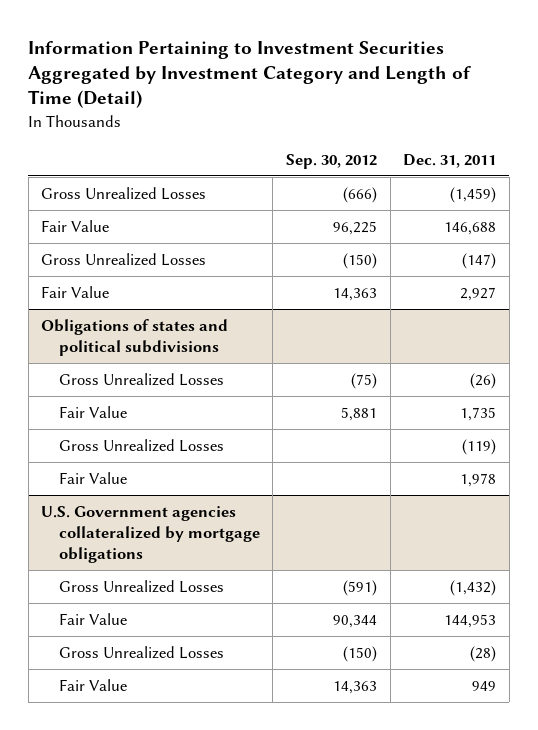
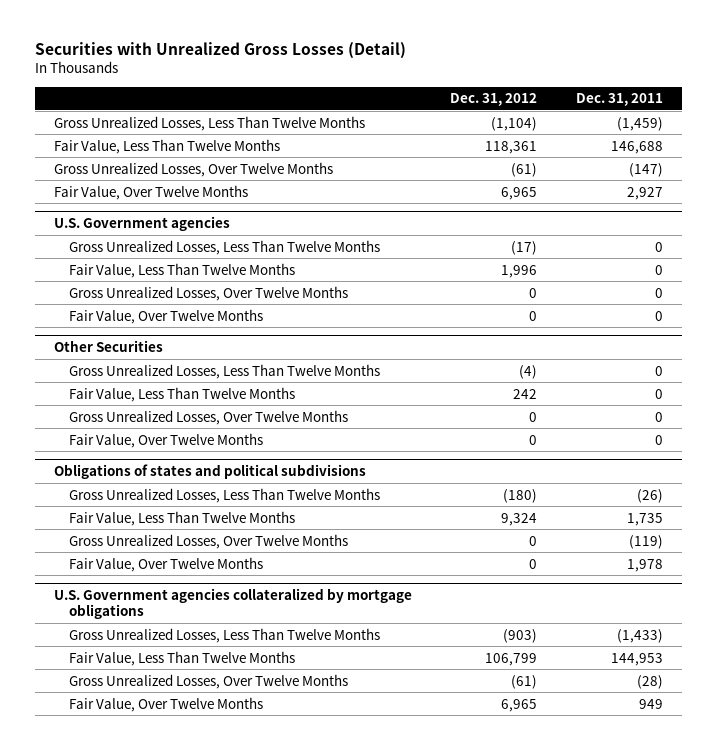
- Information Pertaining to Investment Securities Aggregated by Investment Category and Length of Time (Detail)
+ Securities with Unrealized Gross Losses (Detail)
- | Sep. 30, 2012 | Dec. 31, 2011
+ | Dec. 31, 2012 | Dec. 31, 2011
- Gross Unrealized Losses | (666) | (1,459)
- Fair Value | 96,225 | 146,688
- Gross Unrealized Losses | (150) | (147)
- Fair Value | 14,363 | 2,927
+ Gross Unrealized Losses, Less Than Twelve Months | (1,104) | (1,459)
+ Fair Value, Less Than Twelve Months | 118,361 | 146,688
+ Gross Unrealized Losses, Over Twelve Months | (61) | (147)
+ Fair Value, Over Twelve Months | 6,965 | 2,927
+ U.S. Government agencies
+ Gross Unrealized Losses, Less Than Twelve Months | (17) | 0
+ Fair Value, Less Than Twelve Months | 1,996 | 0
+ Gross Unrealized Losses, Over Twelve Months | 0 | 0
+ Fair Value, Over Twelve Months | 0 | 0
+ Other Securities
+ Gross Unrealized Losses, Less Than Twelve Months | (4) | 0
+ Fair Value, Less Than Twelve Months | 242 | 0
+ Gross Unrealized Losses, Over Twelve Months | 0 | 0
+ Fair Value, Over Twelve Months | 0 | 0
@ Obligations of states and political subdivisions
- Gross Unrealized Losses | (75) | (26)
- Fair Value | 5,881 | 1,735
- Gross Unrealized Losses | | (119)
- Fair Value | | 1,978
+ Gross Unrealized Losses, Less Than Twelve Months | (180) | (26)
+ Fair Value, Less Than Twelve Months | 9,324 | 1,735
+ Gross Unrealized Losses, Over Twelve Months | 0 | (119)
+ Fair Value, Over Twelve Months | 0 | 1,978
@ U.S. Government agencies collateralized by mortgage obligations
- Gross Unrealized Losses | (591) | (1,432)
- Fair Value | 90,344 | 144,953
- Gross Unrealized Losses | (150) | (28)
- Fair Value | 14,363 | 949
+ Gross Unrealized Losses, Less Than Twelve Months | (903) | (1,433)
+ Fair Value, Less Than Twelve Months | 106,799 | 144,953
+ Gross Unrealized Losses, Over Twelve Months | (61) | (28)
+ Fair Value, Over Twelve Months | 6,965 | 949

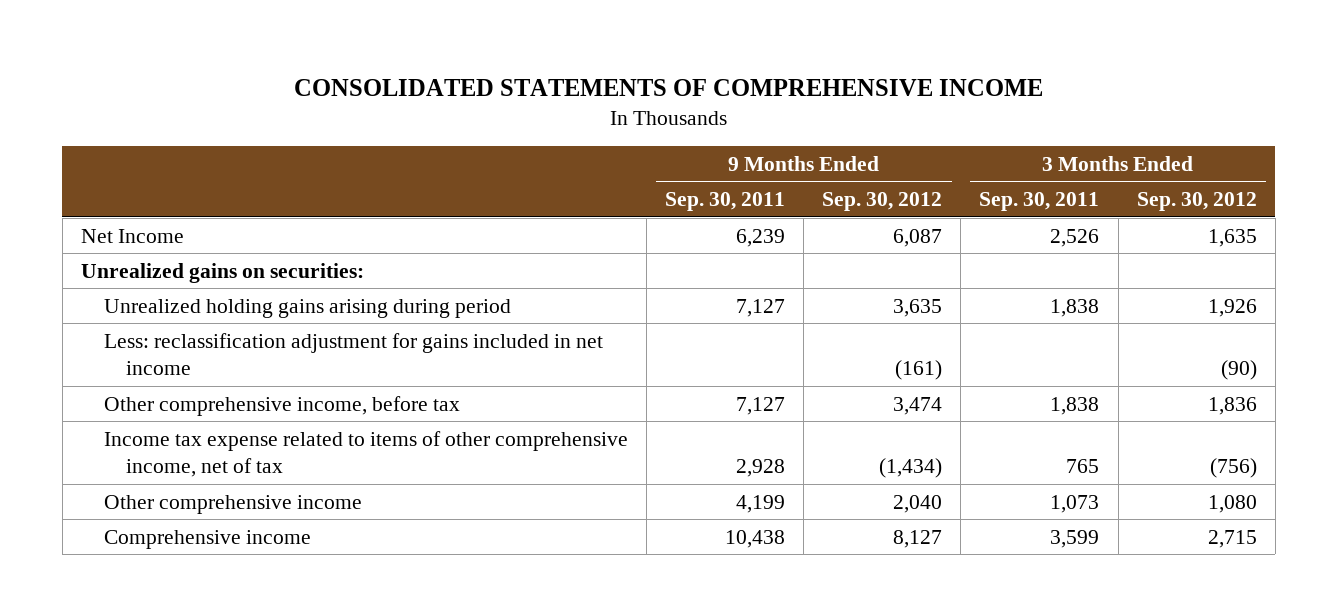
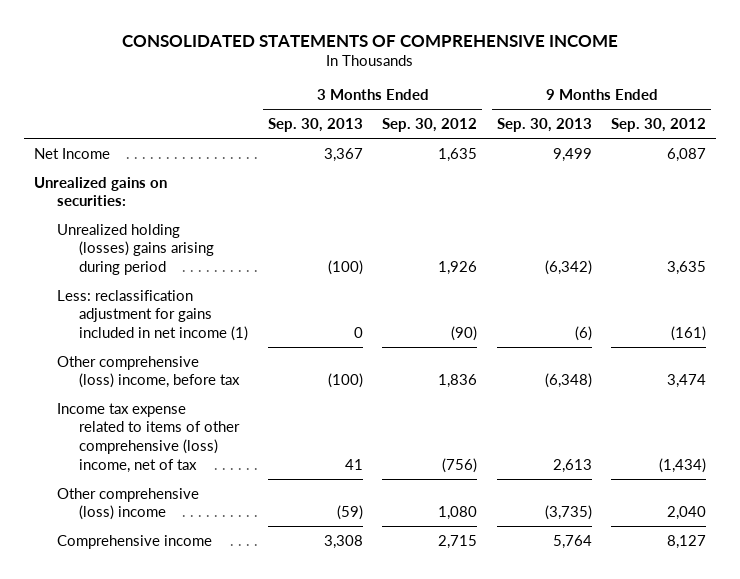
- | 9 Months Ended Sep. 30, 2011 | 9 Months Ended Sep. 30, 2012 | 3 Months Ended Sep. 30, 2011 | 3 Months Ended Sep. 30, 2012
+ | 3 Months Ended Sep. 30, 2013 | 3 Months Ended Sep. 30, 2012 | 9 Months Ended Sep. 30, 2013 | 9 Months Ended Sep. 30, 2012
- Unrealized holding gains arising during period | 7,127 | 3,635 | 1,838 | 1,926
- Less: reclassification adjustment for gains included in net income | | (161) | | (90)
- Other comprehensive income, before tax | 7,127 | 3,474 | 1,838 | 1,836
- Income tax expense related to items of other comprehensive income, net of tax | 2,928 | (1,434) | 765 | (756)
- Other comprehensive income | 4,199 | 2,040 | 1,073 | 1,080
+ Unrealized holding (losses) gains arising during period | (100) | 1,926 | (6,342) | 3,635
+ Less: reclassification adjustment for gains included in net income (1) | 0 | (90) | (6) | (161)
+ Other comprehensive (loss) income, before tax | (100) | 1,836 | (6,348) | 3,474
+ Income tax expense related to items of other comprehensive (loss) income, net of tax | 41 | (756) | 2,613 | (1,434)
+ Other comprehensive (loss) income | (59) | 1,080 | (3,735) | 2,040

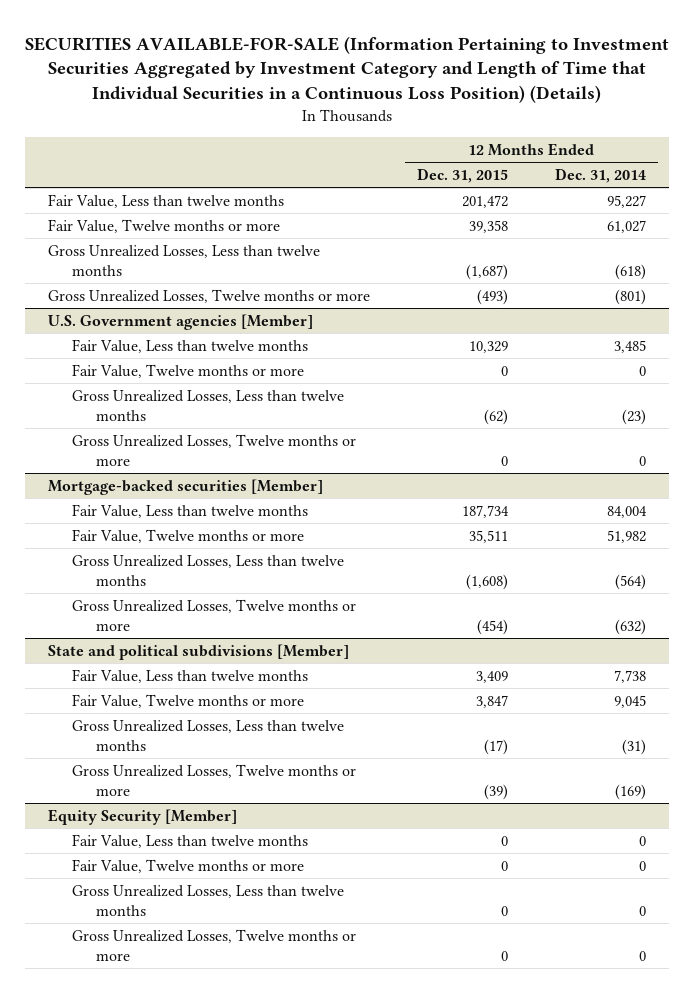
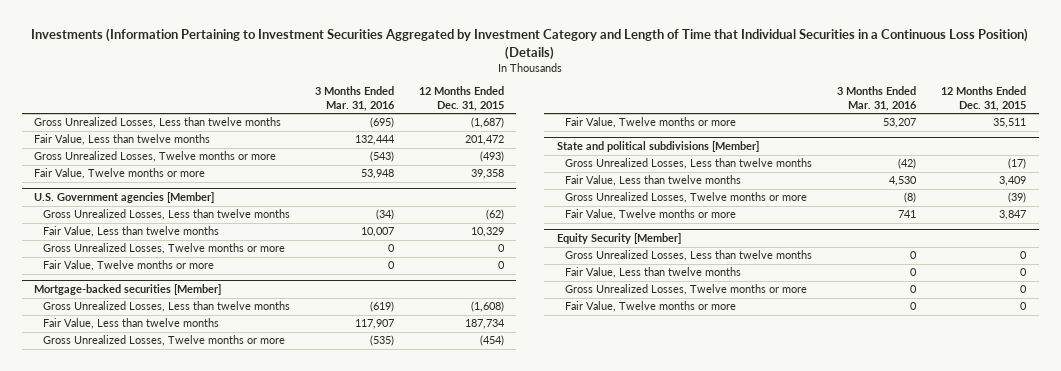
- SECURITIES AVAILABLE-FOR-SALE (Information Pertaining to Investment Securities Aggregated by Investment Category and Length of Time that Individual Securities in a Continuous Loss Position) (Details)
+ Investments (Information Pertaining to Investment Securities Aggregated by Investment Category and Length of Time that Individual Securities in a Continuous Loss Position) (Details)
- | 12 Months Ended Dec. 31, 2015 | 12 Months Ended Dec. 31, 2014
+ | 3 Months Ended Mar. 31, 2016 | 12 Months Ended Dec. 31, 2015
moved down: Fair Value, Less than twelve months | 132,444 | 201,472
moved down: Fair Value, Twelve months or more | 53,948 | 39,358
@ U.S. Government agencies [Member]
moved down: Fair Value, Less than twelve months | 10,007 | 10,329
moved down: Fair Value, Twelve months or more | 0 | 0
@ Mortgage-backed securities [Member]
moved down: Fair Value, Less than twelve months | 117,907 | 187,734
moved down: Fair Value, Twelve months or more | 53,207 | 35,511
@ State and political subdivisions [Member]
moved down: Fair Value, Less than twelve months | 4,530 | 3,409
moved down: Fair Value, Twelve months or more | 741 | 3,847
@ Equity Security [Member]
moved down: Fair Value, Less than twelve months | 0 | 0
moved down: Fair Value, Twelve months or more | 0 | 0

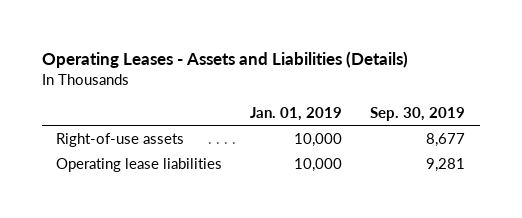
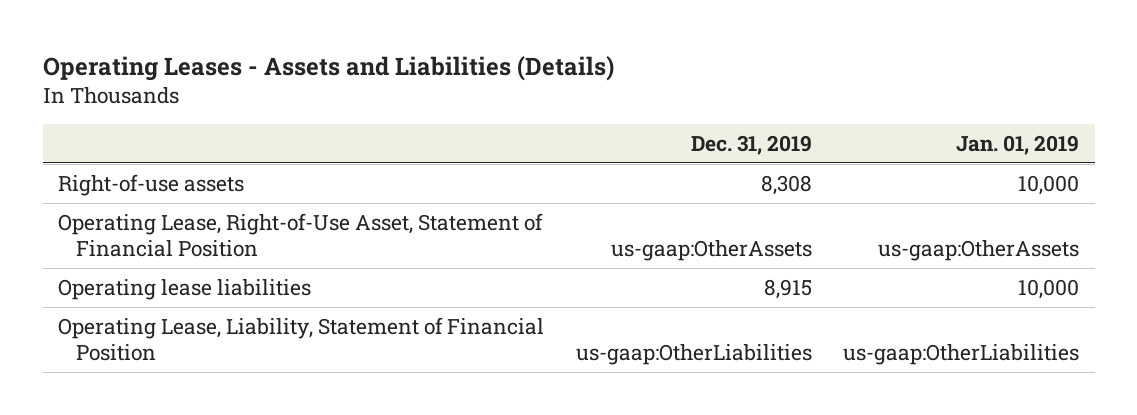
- | Jan. 01, 2019 | Sep. 30, 2019
+ | Dec. 31, 2019 | Jan. 01, 2019
+ Operating Lease, Right-of-Use Asset, Statement of Financial Position | us-gaap:OtherAssets | us-gaap:OtherAssets
+ Operating Lease, Liability, Statement of Financial Position | us-gaap:OtherLiabilities | us-gaap:OtherLiabilities

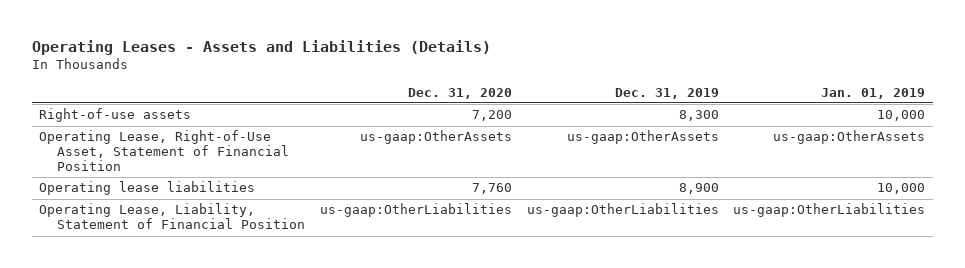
- | Dec. 31, 2019 | Jan. 01, 2019
+ | Dec. 31, 2020 | Dec. 31, 2019 | Jan. 01, 2019
- Right-of-use assets | 8,308 | 10,000
+ Right-of-use assets | 7,200 | 8,300 | 10,000
- Operating lease liabilities | 8,915 | 10,000
+ Operating lease liabilities | 7,760 | 8,900 | 10,000

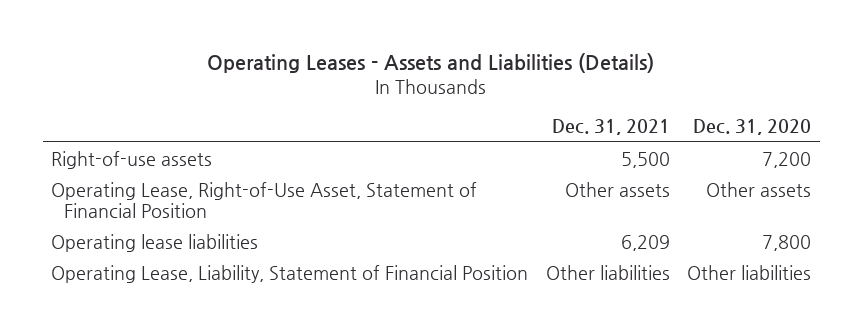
- | Dec. 31, 2020 | Dec. 31, 2019 | Jan. 01, 2019
+ | Dec. 31, 2021 | Dec. 31, 2020
- Operating Lease, Right-of-Use Asset, Statement of Financial Position | us-gaap:OtherAssets | us-gaap:OtherAssets | us-gaap:OtherAssets
- Operating lease liabilities | 7,760 | 8,900 | 10,000
- Operating Lease, Liability, Statement of Financial Position | us-gaap:OtherLiabilities | us-gaap:OtherLiabilities | us-gaap:OtherLiabilities
+ Operating Lease, Right-of-Use Asset, Statement of Financial Position | Other assets | Other assets
+ Operating lease liabilities | 6,209 | 7,800
+ Operating Lease, Liability, Statement of Financial Position | Other liabilities | Other liabilities

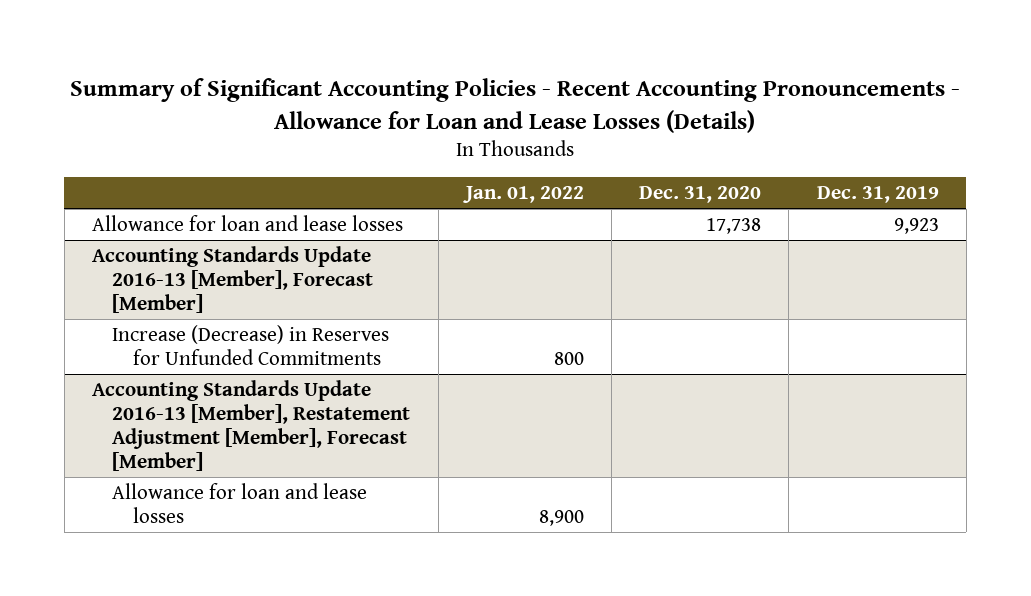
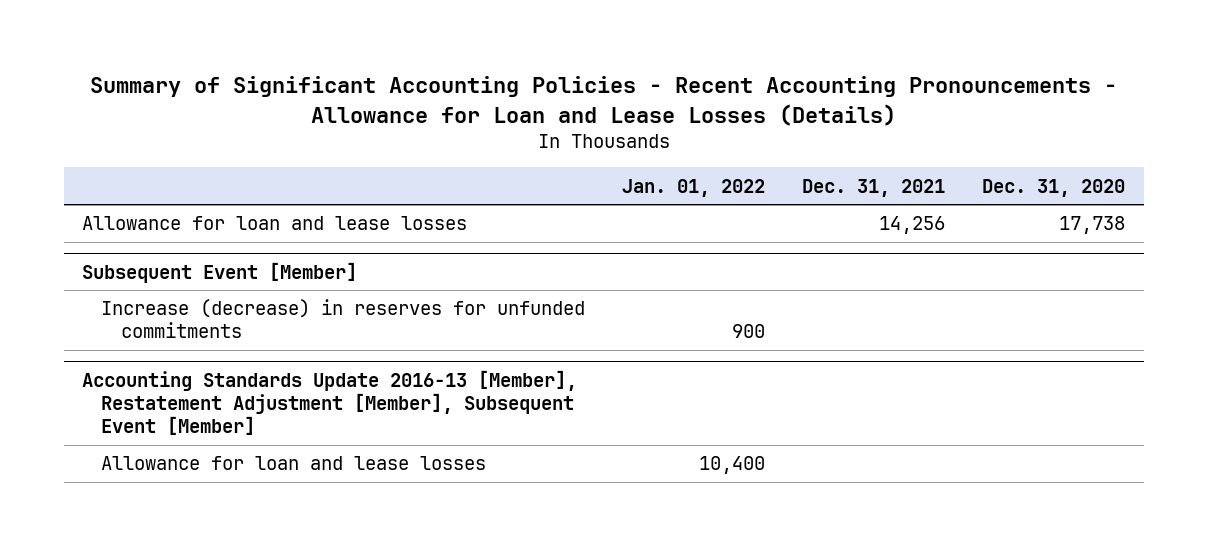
- | Jan. 01, 2022 | Dec. 31, 2020 | Dec. 31, 2019
+ | Jan. 01, 2022 | Dec. 31, 2021 | Dec. 31, 2020
- Accounting Standards Update 2016-13 [Member], Forecast [Member]
- Increase (Decrease) in Reserves for Unfunded Commitments | 800 | |
- Accounting Standards Update 2016-13 [Member], Restatement Adjustment [Member], Forecast [Member]
- Allowance for loan and lease losses | 8,900 | |
+ Subsequent Event [Member]
+ Increase (decrease) in reserves for unfunded commitments | 900 | |
+ Accounting Standards Update 2016-13 [Member], Restatement Adjustment [Member], Subsequent Event [Member]
+ Allowance for loan and lease losses | 10,400 | |

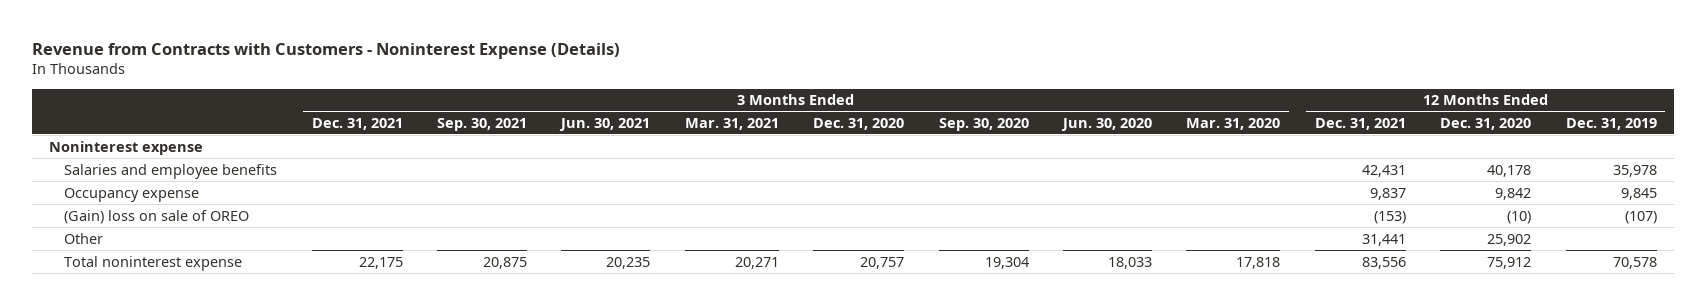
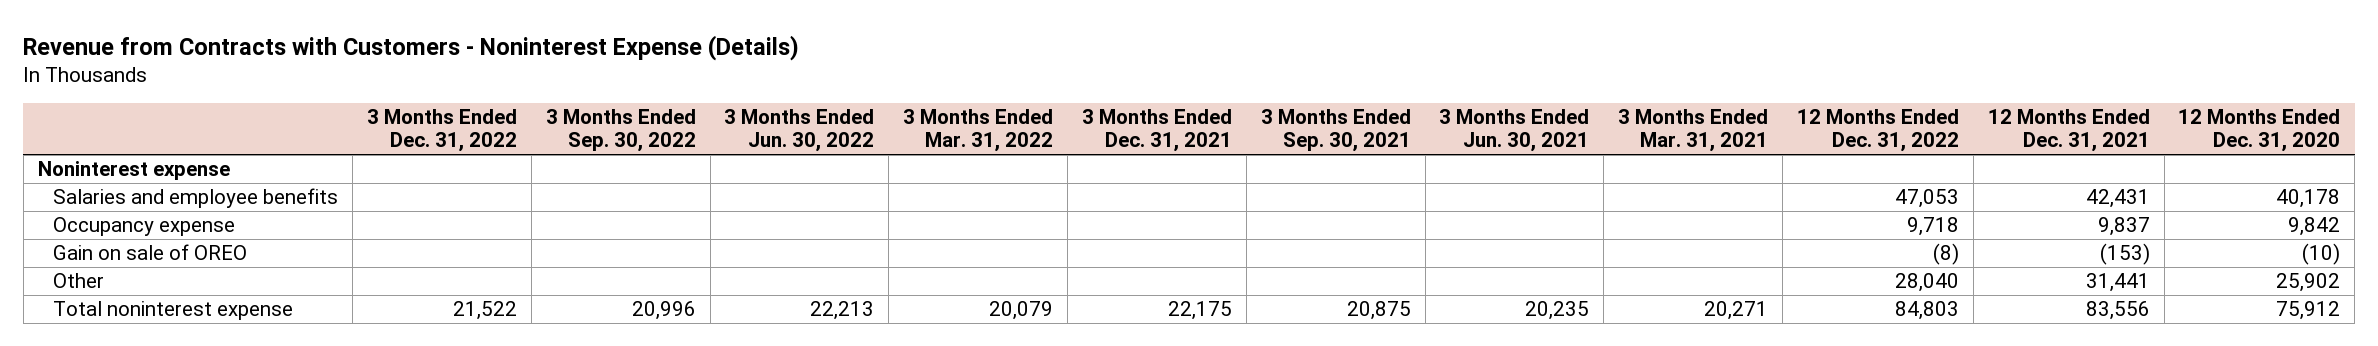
- | 3 Months Ended Dec. 31, 2021 | 3 Months Ended Sep. 30, 2021 | 3 Months Ended Jun. 30, 2021 | 3 Months Ended Mar. 31, 2021 | 3 Months Ended Dec. 31, 2020 | 3 Months Ended Sep. 30, 2020 | 3 Months Ended Jun. 30, 2020 | 3 Months Ended Mar. 31, 2020 | 12 Months Ended Dec. 31, 2021 | 12 Months Ended Dec. 31, 2020 | 12 Months Ended Dec. 31, 2019
+ | 3 Months Ended Dec. 31, 2022 | 3 Months Ended Sep. 30, 2022 | 3 Months Ended Jun. 30, 2022 | 3 Months Ended Mar. 31, 2022 | 3 Months Ended Dec. 31, 2021 | 3 Months Ended Sep. 30, 2021 | 3 Months Ended Jun. 30, 2021 | 3 Months Ended Mar. 31, 2021 | 12 Months Ended Dec. 31, 2022 | 12 Months Ended Dec. 31, 2021 | 12 Months Ended Dec. 31, 2020
- (Gain) loss on sale of OREO | | | | | | | | | (153) | (10) | (107)
+ Gain on sale of OREO | | | | | | | | | (8) | (153) | (10)

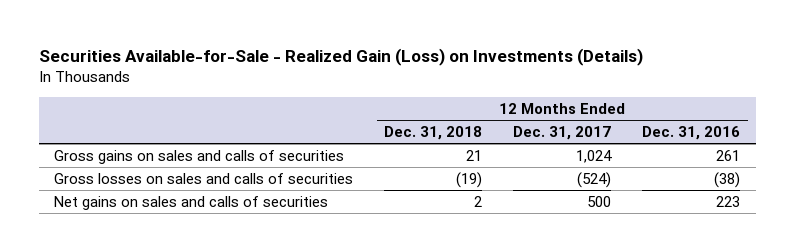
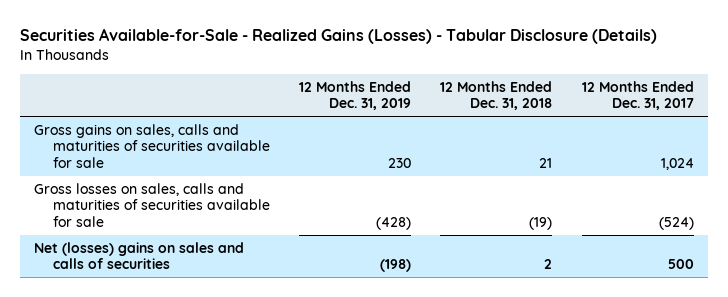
- Securities Available-for-Sale - Realized Gain (Loss) on Investments (Details)
+ Securities Available-for-Sale - Realized Gains (Losses) - Tabular Disclosure (Details)
- | 12 Months Ended Dec. 31, 2018 | 12 Months Ended Dec. 31, 2017 | 12 Months Ended Dec. 31, 2016
+ | 12 Months Ended Dec. 31, 2019 | 12 Months Ended Dec. 31, 2018 | 12 Months Ended Dec. 31, 2017
- Gross gains on sales and calls of securities | 21 | 1,024 | 261
- Gross losses on sales and calls of securities | (19) | (524) | (38)
- Net gains on sales and calls of securities | 2 | 500 | 223
+ Gross gains on sales, calls and maturities of securities available for sale | 230 | 21 | 1,024
+ Gross losses on sales, calls and maturities of securities available for sale | (428) | (19) | (524)
+ Net (losses) gains on sales and calls of securities | (198) | 2 | 500

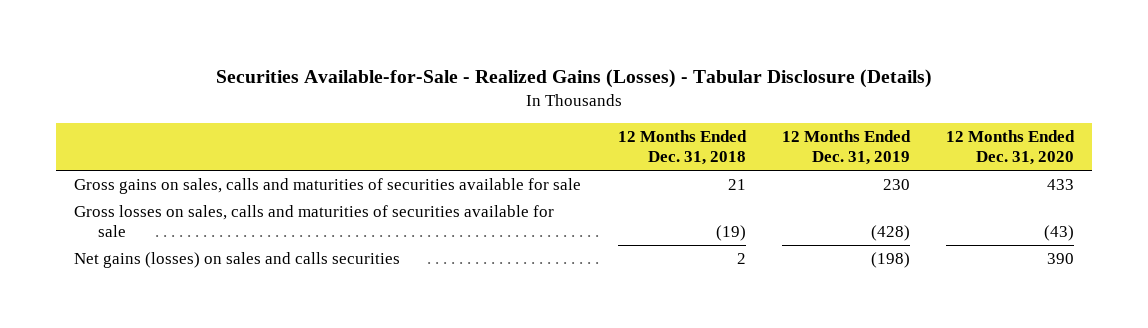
- | 12 Months Ended Dec. 31, 2019 | 12 Months Ended Dec. 31, 2018 | 12 Months Ended Dec. 31, 2017
+ | 12 Months Ended Dec. 31, 2018 | 12 Months Ended Dec. 31, 2019 | 12 Months Ended Dec. 31, 2020
- Net (losses) gains on sales and calls of securities | (198) | 2 | 500
+ Net gains (losses) on sales and calls securities | 2 | (198) | 390

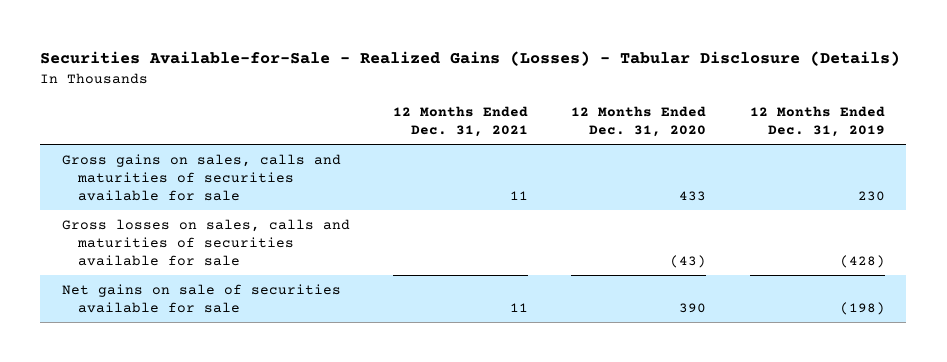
- | 12 Months Ended Dec. 31, 2018 | 12 Months Ended Dec. 31, 2019 | 12 Months Ended Dec. 31, 2020
+ | 12 Months Ended Dec. 31, 2021 | 12 Months Ended Dec. 31, 2020 | 12 Months Ended Dec. 31, 2019
- Net gains (losses) on sales and calls securities | 2 | (198) | 390
+ Net gains on sale of securities available for sale | 11 | 390 | (198)

